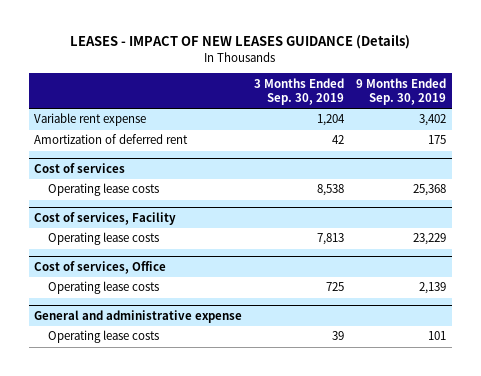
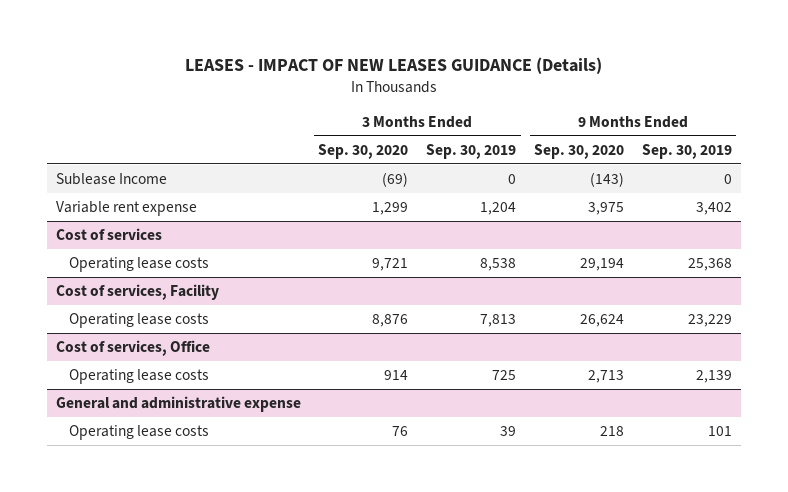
- | 3 Months Ended Sep. 30, 2019 | 9 Months Ended Sep. 30, 2019
+ | 3 Months Ended Sep. 30, 2020 | 3 Months Ended Sep. 30, 2019 | 9 Months Ended Sep. 30, 2020 | 9 Months Ended Sep. 30, 2019
+ Sublease Income | (69) | 0 | (143) | 0
- Amortization of deferred rent | 42 | 175

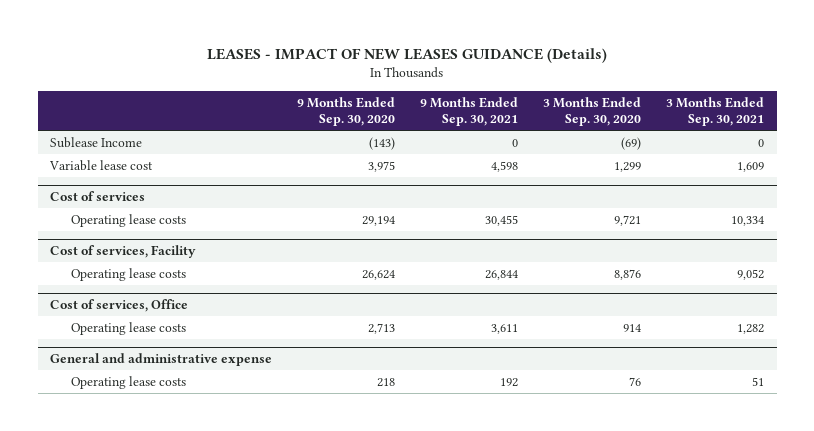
- | 3 Months Ended Sep. 30, 2020 | 3 Months Ended Sep. 30, 2019 | 9 Months Ended Sep. 30, 2020 | 9 Months Ended Sep. 30, 2019
+ | 9 Months Ended Sep. 30, 2020 | 9 Months Ended Sep. 30, 2021 | 3 Months Ended Sep. 30, 2020 | 3 Months Ended Sep. 30, 2021
- Variable rent expense | 1,299 | 1,204 | 3,975 | 3,402
+ Variable lease cost | 3,975 | 4,598 | 1,299 | 1,609

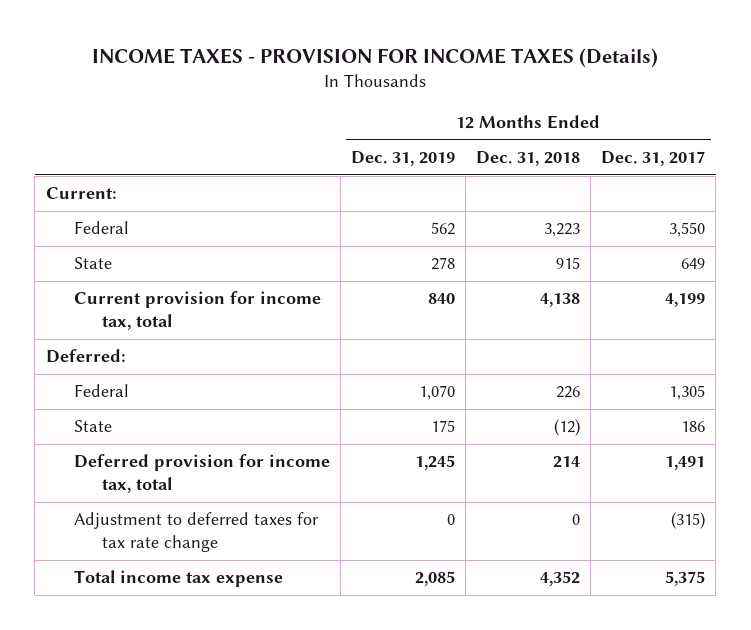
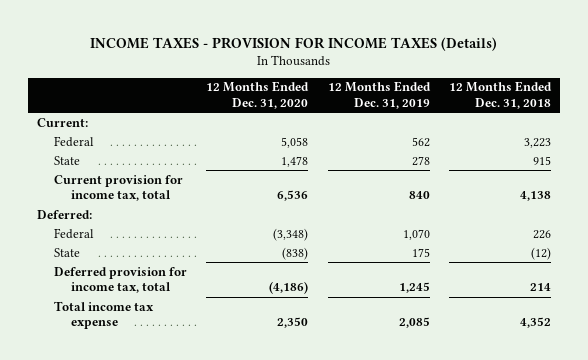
- | 12 Months Ended Dec. 31, 2019 | 12 Months Ended Dec. 31, 2018 | 12 Months Ended Dec. 31, 2017
+ | 12 Months Ended Dec. 31, 2020 | 12 Months Ended Dec. 31, 2019 | 12 Months Ended Dec. 31, 2018
- Adjustment to deferred taxes for tax rate change | 0 | 0 | (315)

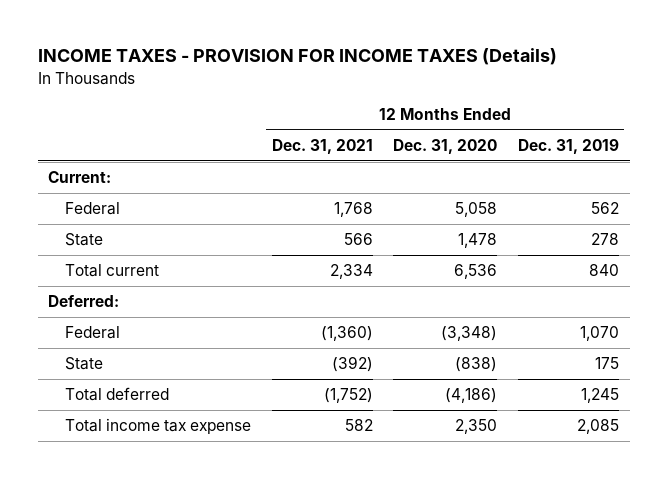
- | 12 Months Ended Dec. 31, 2020 | 12 Months Ended Dec. 31, 2019 | 12 Months Ended Dec. 31, 2018
+ | 12 Months Ended Dec. 31, 2021 | 12 Months Ended Dec. 31, 2020 | 12 Months Ended Dec. 31, 2019
- Current provision for income tax, total | 6,536 | 840 | 4,138
+ Total current | 2,334 | 6,536 | 840
- Deferred provision for income tax, total | (4,186) | 1,245 | 214
+ Total deferred | (1,752) | (4,186) | 1,245

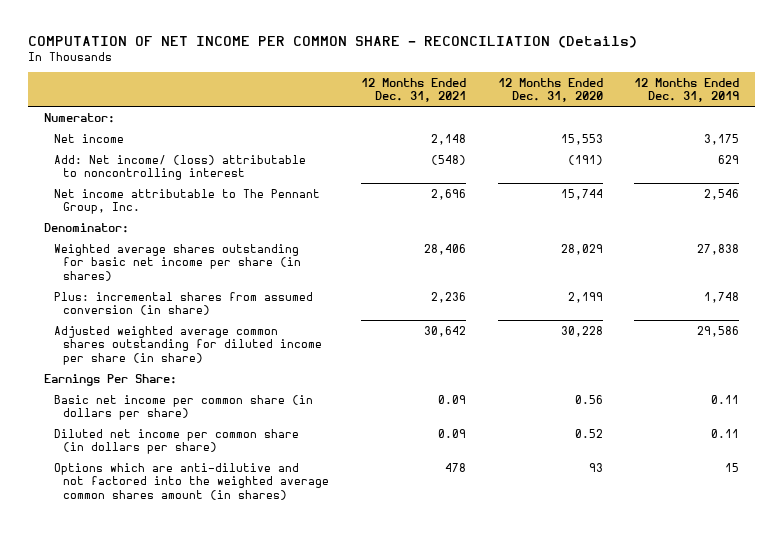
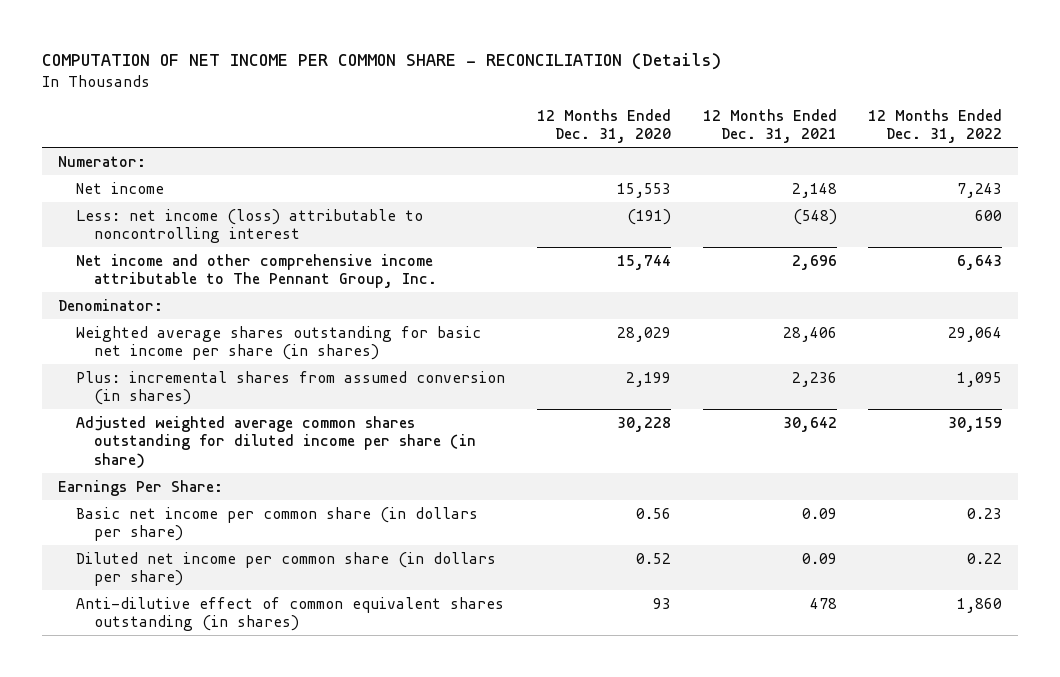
- | 12 Months Ended Dec. 31, 2021 | 12 Months Ended Dec. 31, 2020 | 12 Months Ended Dec. 31, 2019
+ | 12 Months Ended Dec. 31, 2020 | 12 Months Ended Dec. 31, 2021 | 12 Months Ended Dec. 31, 2022
- Add: Net income/ (loss) attributable to noncontrolling interest | (548) | (191) | 629
- Net income attributable to The Pennant Group, Inc. | 2,696 | 15,744 | 2,546
+ Less: net income (loss) attributable to noncontrolling interest | (191) | (548) | 600
+ Net income and other comprehensive income attributable to The Pennant Group, Inc. | 15,744 | 2,696 | 6,643
- Plus: incremental shares from assumed conversion (in share) | 2,236 | 2,199 | 1,748
+ Plus: incremental shares from assumed conversion (in shares) | 2,199 | 2,236 | 1,095
- Options which are anti-dilutive and not factored into the weighted average common shares amount (in shares) | 478 | 93 | 15
+ Anti-dilutive effect of common equivalent shares outstanding (in shares) | 93 | 478 | 1,860

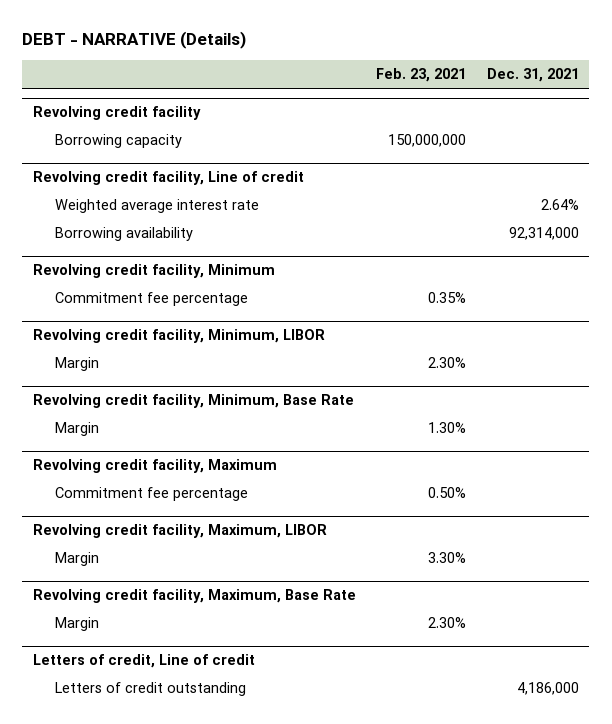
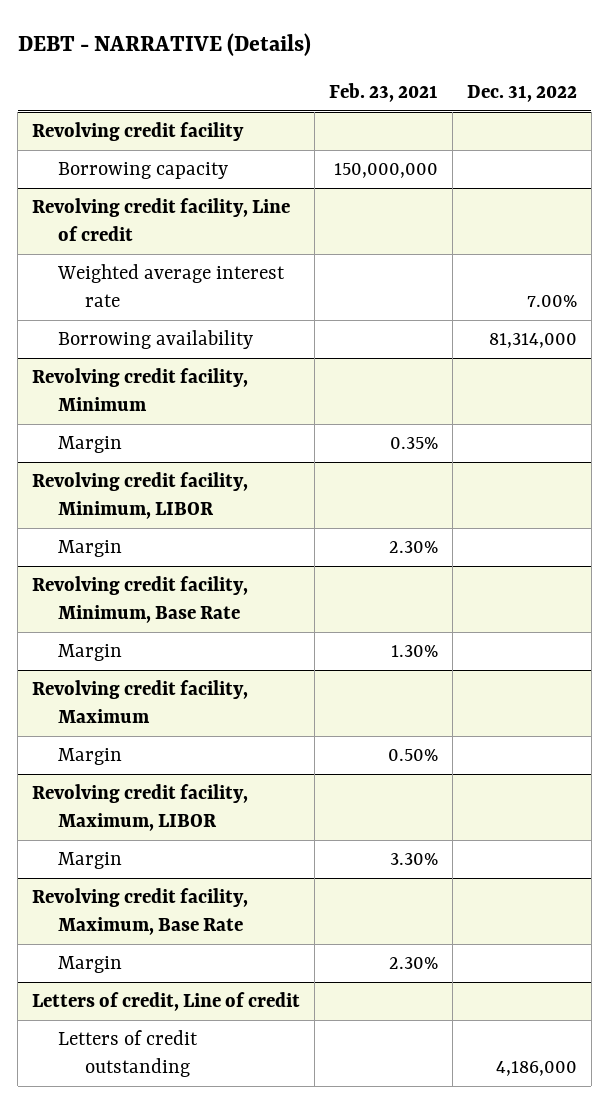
- | Feb. 23, 2021 | Dec. 31, 2021
+ | Feb. 23, 2021 | Dec. 31, 2022
@ Revolving credit facility, Minimum
- Commitment fee percentage | 0.35% |
+ Margin | 0.35% |
@ Revolving credit facility, Maximum
- Commitment fee percentage | 0.50% |
+ Margin | 0.50% |

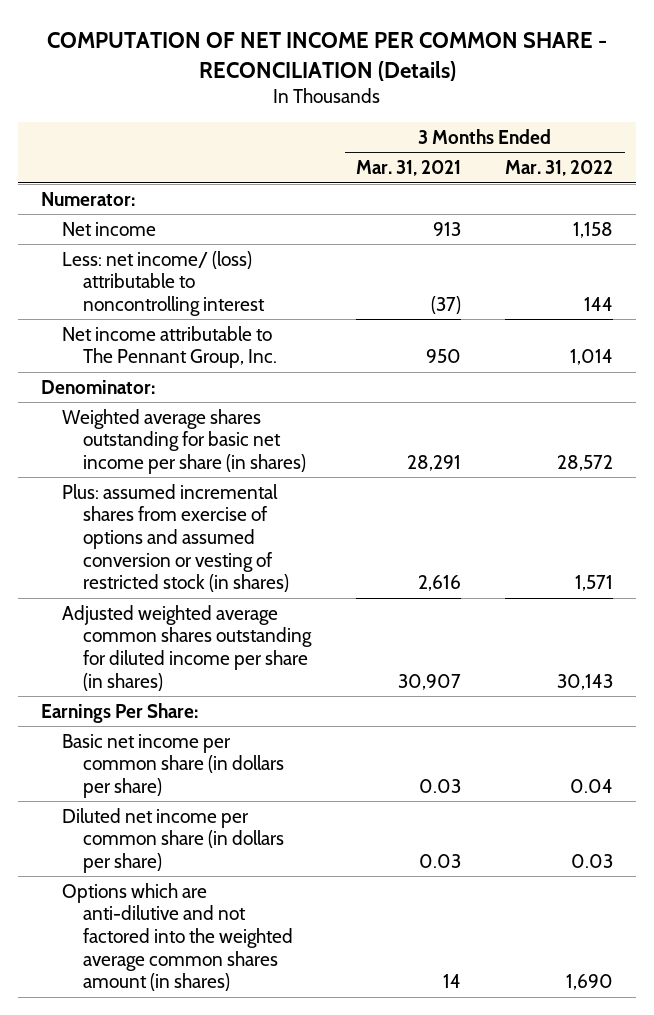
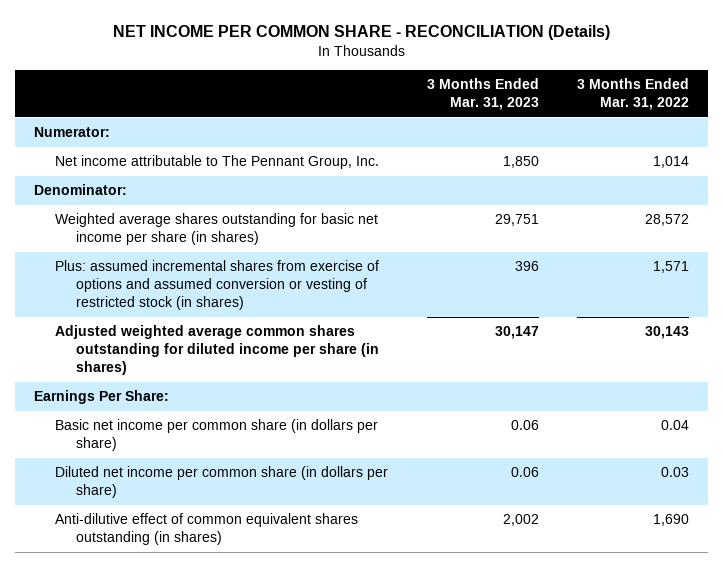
- COMPUTATION OF NET INCOME PER COMMON SHARE - RECONCILIATION (Details)
+ NET INCOME PER COMMON SHARE - RECONCILIATION (Details)
- | 3 Months Ended Mar. 31, 2021 | 3 Months Ended Mar. 31, 2022
+ | 3 Months Ended Mar. 31, 2023 | 3 Months Ended Mar. 31, 2022
- Net income | 913 | 1,158
- Less: net income/ (loss) attributable to noncontrolling interest | (37) | 144
- Options which are anti-dilutive and not factored into the weighted average common shares amount (in shares) | 14 | 1,690
+ Anti-dilutive effect of common equivalent shares outstanding (in shares) | 2,002 | 1,690

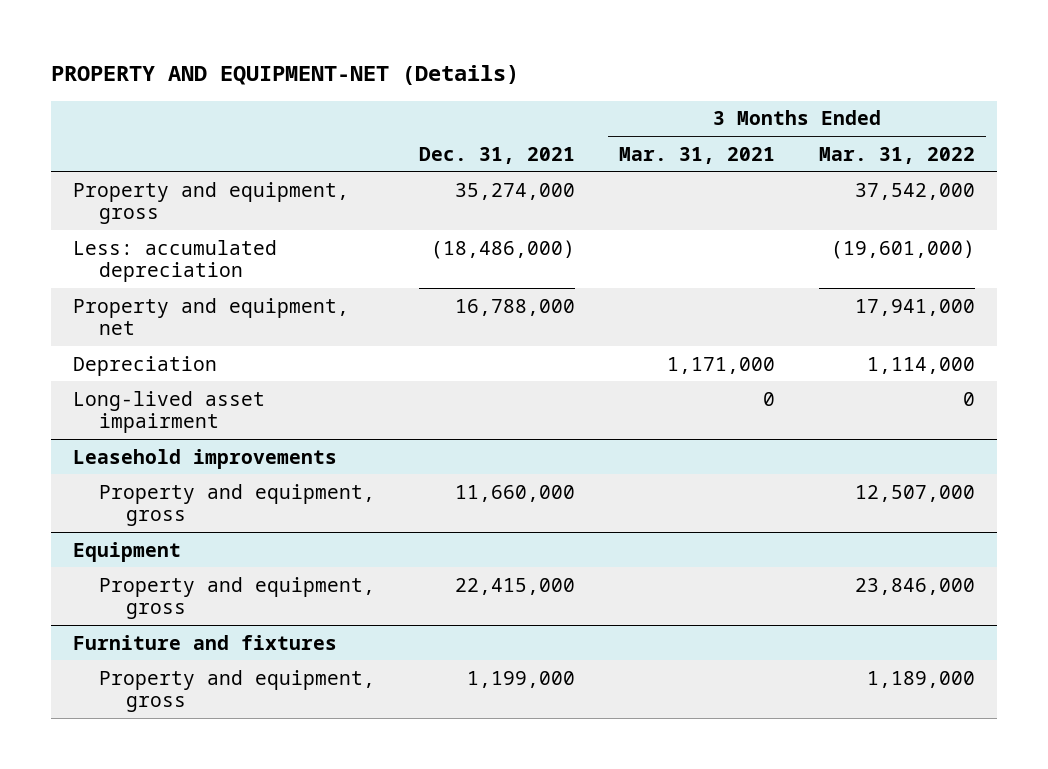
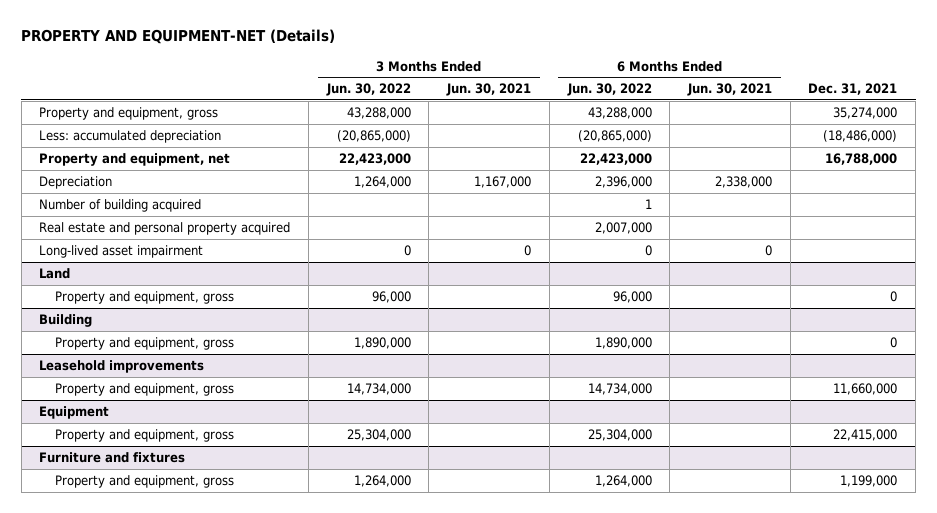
- | Dec. 31, 2021 | 3 Months Ended Mar. 31, 2021 | 3 Months Ended Mar. 31, 2022
+ | 3 Months Ended Jun. 30, 2022 | 3 Months Ended Jun. 30, 2021 | 6 Months Ended Jun. 30, 2022 | 6 Months Ended Jun. 30, 2021 | Dec. 31, 2021
+ Number of building acquired | | | 1 | |
+ Real estate and personal property acquired | | | 2,007,000 | |
+ Land
+ Property and equipment, gross | 96,000 | | 96,000 | | 0
+ Building
+ Property and equipment, gross | 1,890,000 | | 1,890,000 | | 0

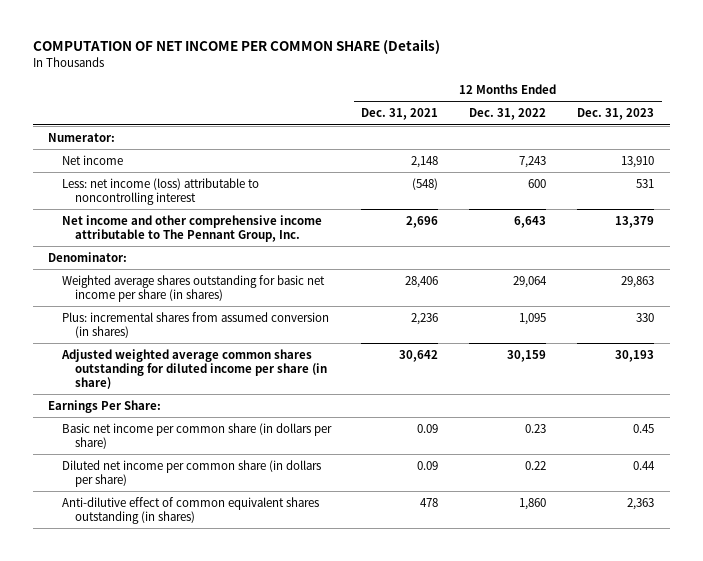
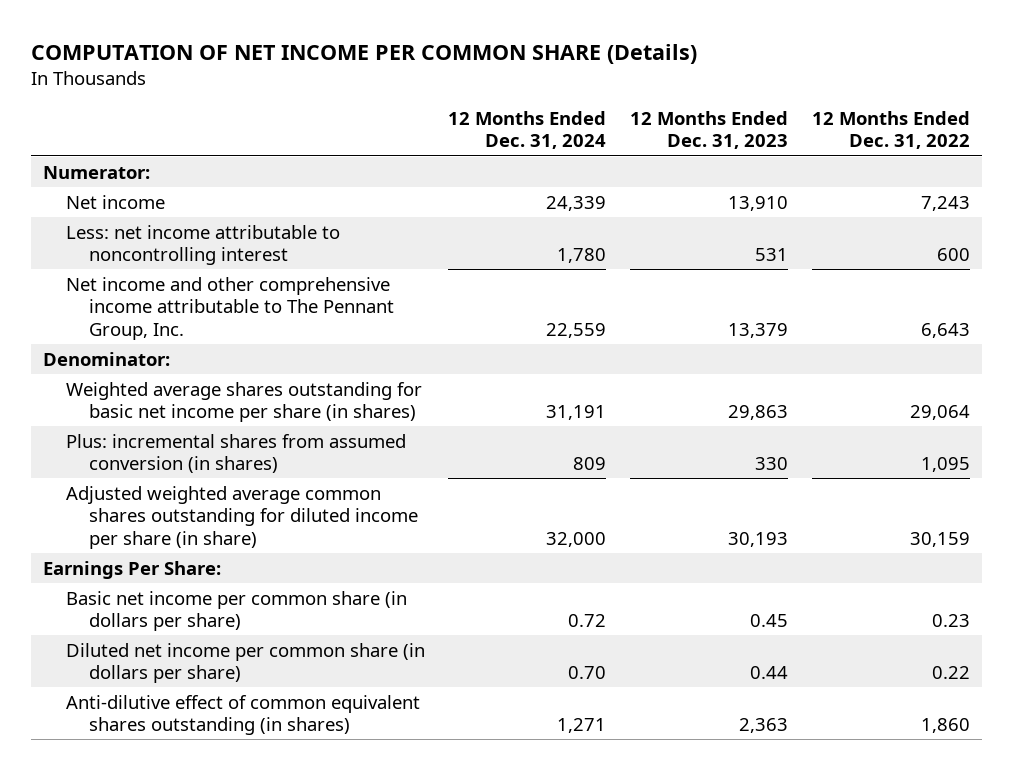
- | 12 Months Ended Dec. 31, 2021 | 12 Months Ended Dec. 31, 2022 | 12 Months Ended Dec. 31, 2023
+ | 12 Months Ended Dec. 31, 2024 | 12 Months Ended Dec. 31, 2023 | 12 Months Ended Dec. 31, 2022
- Less: net income (loss) attributable to noncontrolling interest | (548) | 600 | 531
+ Less: net income attributable to noncontrolling interest | 1,780 | 531 | 600

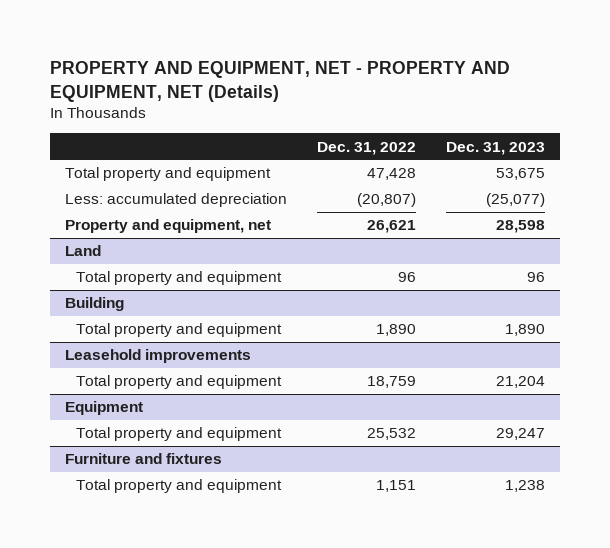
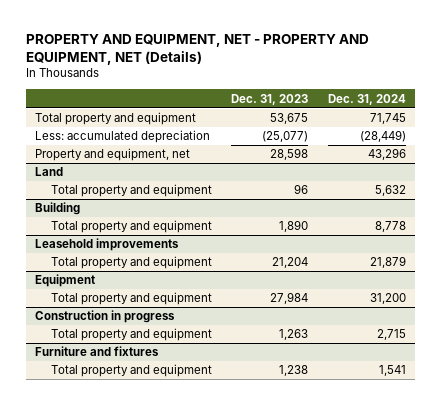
- | Dec. 31, 2022 | Dec. 31, 2023
+ | Dec. 31, 2023 | Dec. 31, 2024
@ Equipment
- Total property and equipment | 25,532 | 29,247
+ Total property and equipment | 27,984 | 31,200
+ Construction in progress
+ Total property and equipment | 1,263 | 2,715

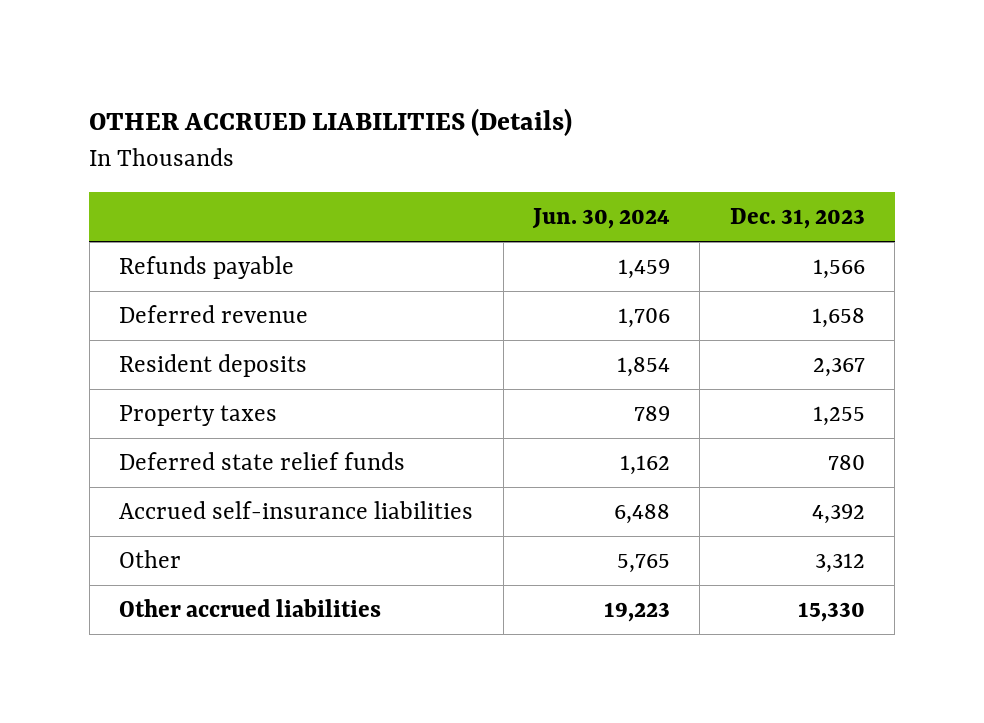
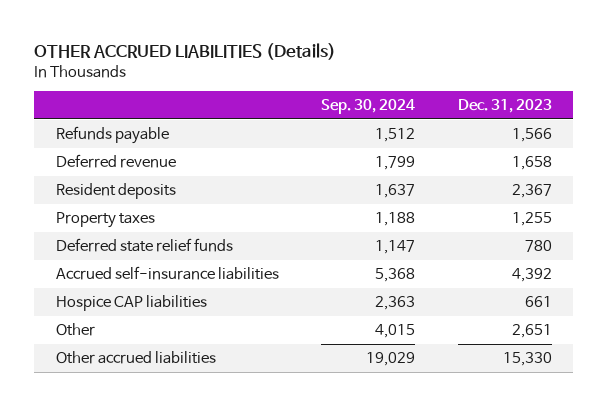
- | Jun. 30, 2024 | Dec. 31, 2023
+ | Sep. 30, 2024 | Dec. 31, 2023
- Other | 5,765 | 3,312
+ Hospice CAP liabilities | 2,363 | 661
+ Other | 4,015 | 2,651

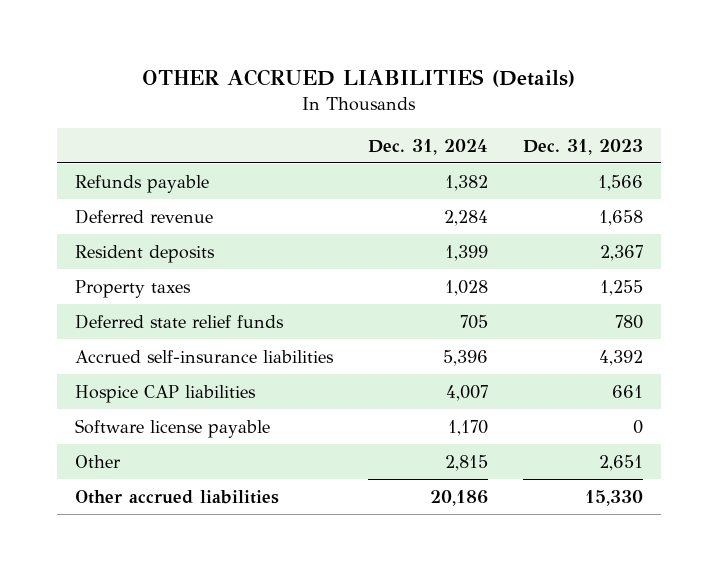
- | Sep. 30, 2024 | Dec. 31, 2023
+ | Dec. 31, 2024 | Dec. 31, 2023
+ Software license payable | 1,170 | 0

